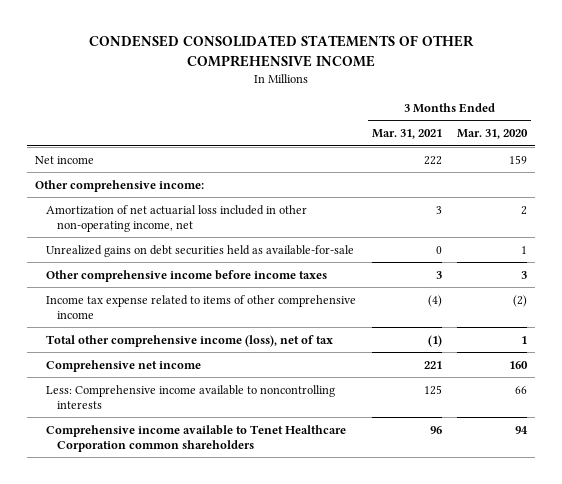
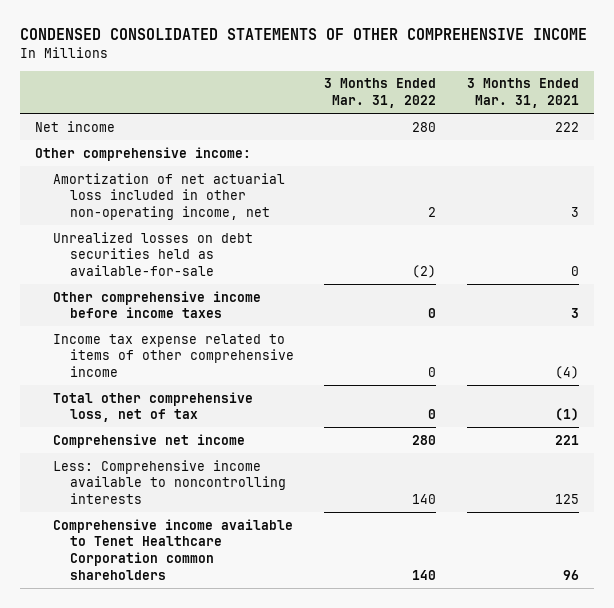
- | 3 Months Ended Mar. 31, 2021 | 3 Months Ended Mar. 31, 2020
+ | 3 Months Ended Mar. 31, 2022 | 3 Months Ended Mar. 31, 2021
- Unrealized gains on debt securities held as available-for-sale | 0 | 1
+ Unrealized losses on debt securities held as available-for-sale | (2) | 0
- Total other comprehensive income (loss), net of tax | (1) | 1
+ Total other comprehensive loss, net of tax | 0 | (1)

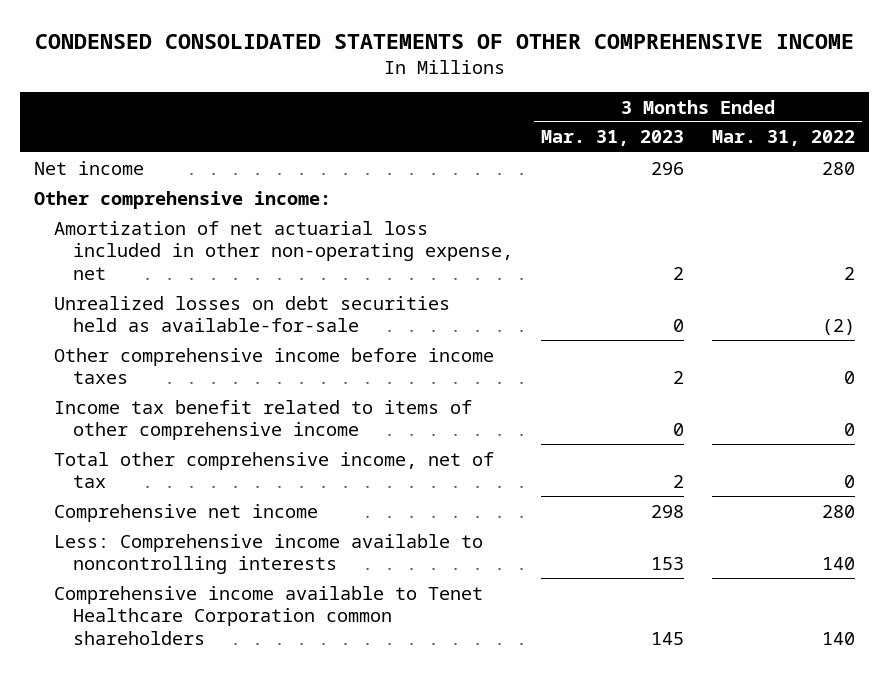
- | 3 Months Ended Mar. 31, 2022 | 3 Months Ended Mar. 31, 2021
+ | 3 Months Ended Mar. 31, 2023 | 3 Months Ended Mar. 31, 2022
- Amortization of net actuarial loss included in other non-operating income, net | 2 | 3
+ Amortization of net actuarial loss included in other non-operating expense, net | 2 | 2
- Income tax expense related to items of other comprehensive income | 0 | (4)
- Total other comprehensive loss, net of tax | 0 | (1)
+ Income tax benefit related to items of other comprehensive income | 0 | 0
+ Total other comprehensive income, net of tax | 2 | 0

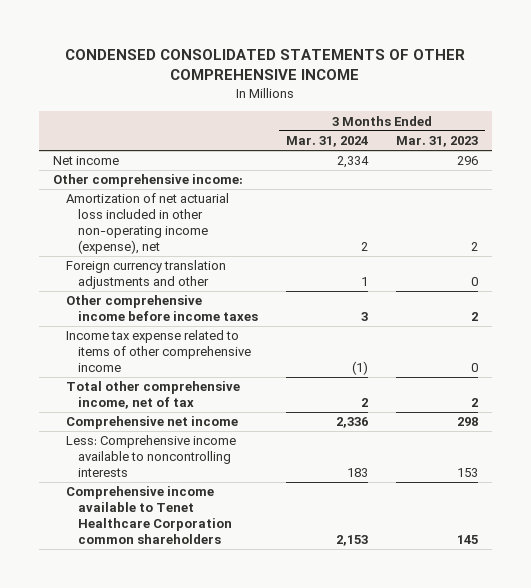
- | 3 Months Ended Mar. 31, 2023 | 3 Months Ended Mar. 31, 2022
+ | 3 Months Ended Mar. 31, 2024 | 3 Months Ended Mar. 31, 2023
- Amortization of net actuarial loss included in other non-operating expense, net | 2 | 2
- Unrealized losses on debt securities held as available-for-sale | 0 | (2)
+ Amortization of net actuarial loss included in other non-operating income (expense), net | 2 | 2
+ Foreign currency translation adjustments and other | 1 | 0
- Income tax benefit related to items of other comprehensive income | 0 | 0
+ Income tax expense related to items of other comprehensive income | (1) | 0

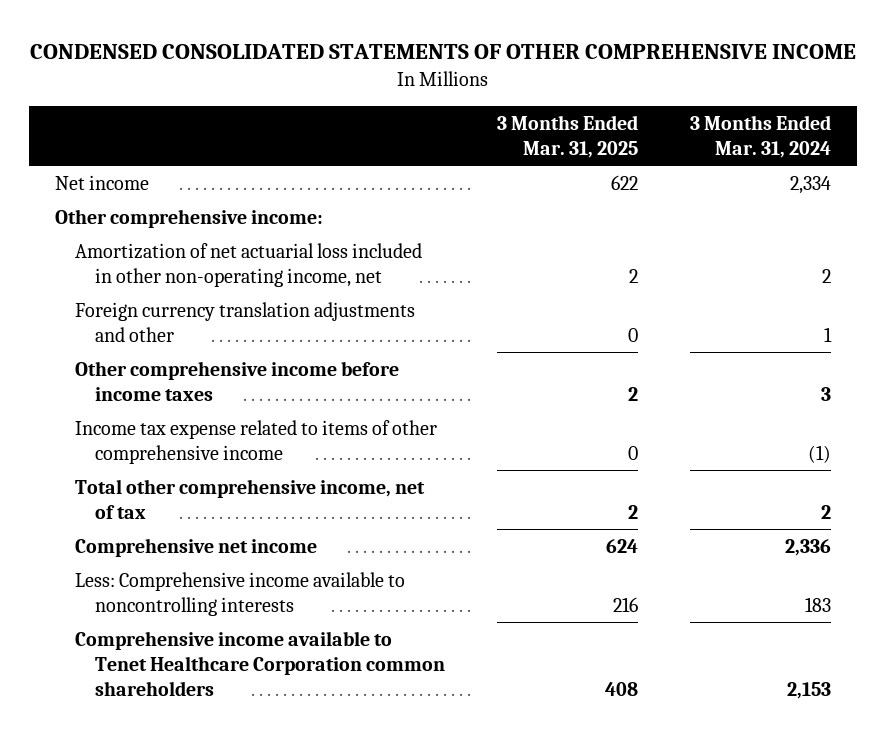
- | 3 Months Ended Mar. 31, 2024 | 3 Months Ended Mar. 31, 2023
+ | 3 Months Ended Mar. 31, 2025 | 3 Months Ended Mar. 31, 2024
- Amortization of net actuarial loss included in other non-operating income (expense), net | 2 | 2
+ Amortization of net actuarial loss included in other non-operating income, net | 2 | 2

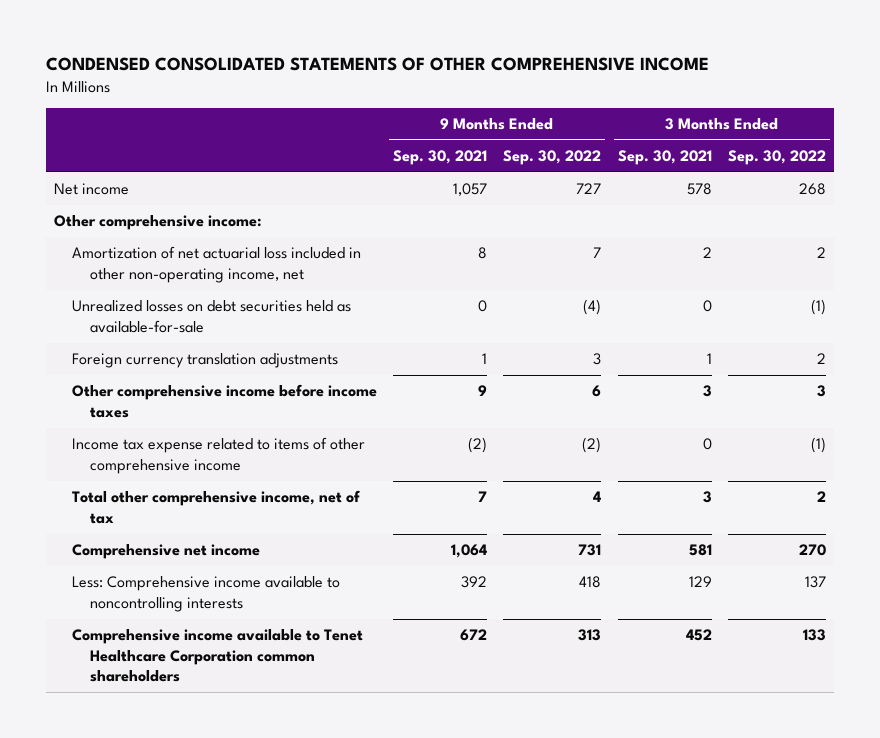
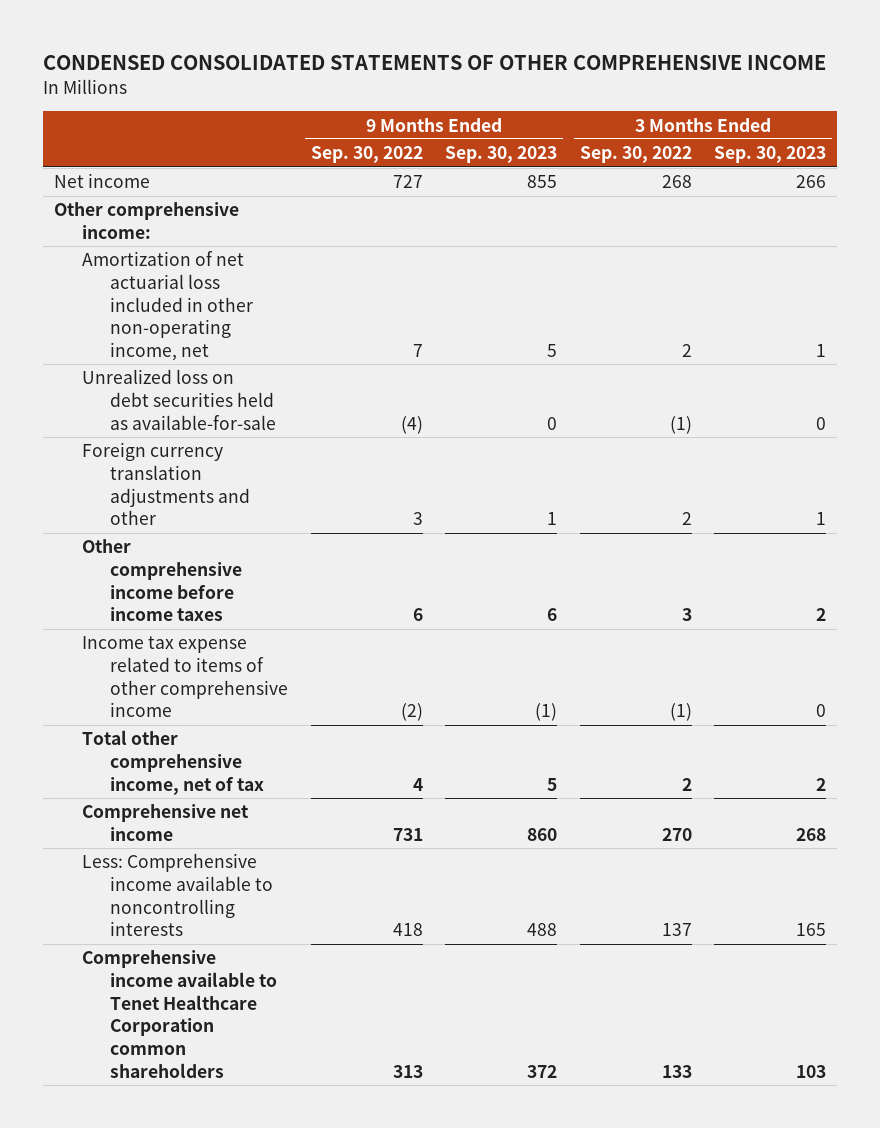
- | 9 Months Ended Sep. 30, 2021 | 9 Months Ended Sep. 30, 2022 | 3 Months Ended Sep. 30, 2021 | 3 Months Ended Sep. 30, 2022
+ | 9 Months Ended Sep. 30, 2022 | 9 Months Ended Sep. 30, 2023 | 3 Months Ended Sep. 30, 2022 | 3 Months Ended Sep. 30, 2023
- Unrealized losses on debt securities held as available-for-sale | 0 | (4) | 0 | (1)
- Foreign currency translation adjustments | 1 | 3 | 1 | 2
+ Unrealized loss on debt securities held as available-for-sale | (4) | 0 | (1) | 0
+ Foreign currency translation adjustments and other | 3 | 1 | 2 | 1

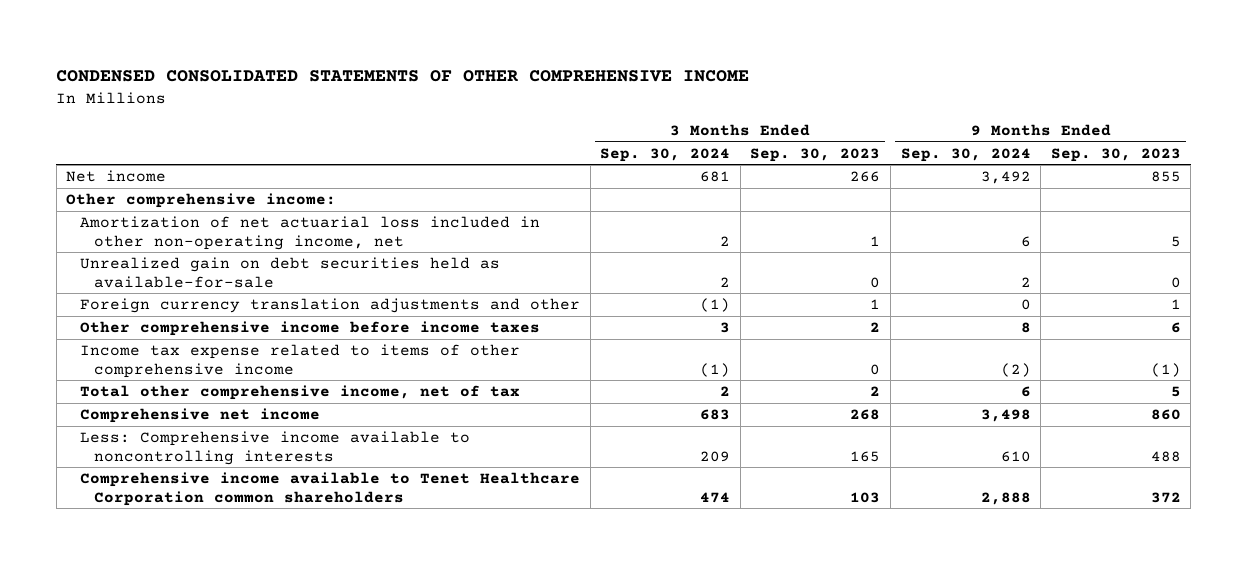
- | 9 Months Ended Sep. 30, 2022 | 9 Months Ended Sep. 30, 2023 | 3 Months Ended Sep. 30, 2022 | 3 Months Ended Sep. 30, 2023
+ | 3 Months Ended Sep. 30, 2024 | 3 Months Ended Sep. 30, 2023 | 9 Months Ended Sep. 30, 2024 | 9 Months Ended Sep. 30, 2023
- Unrealized loss on debt securities held as available-for-sale | (4) | 0 | (1) | 0
+ Unrealized gain on debt securities held as available-for-sale | 2 | 0 | 2 | 0

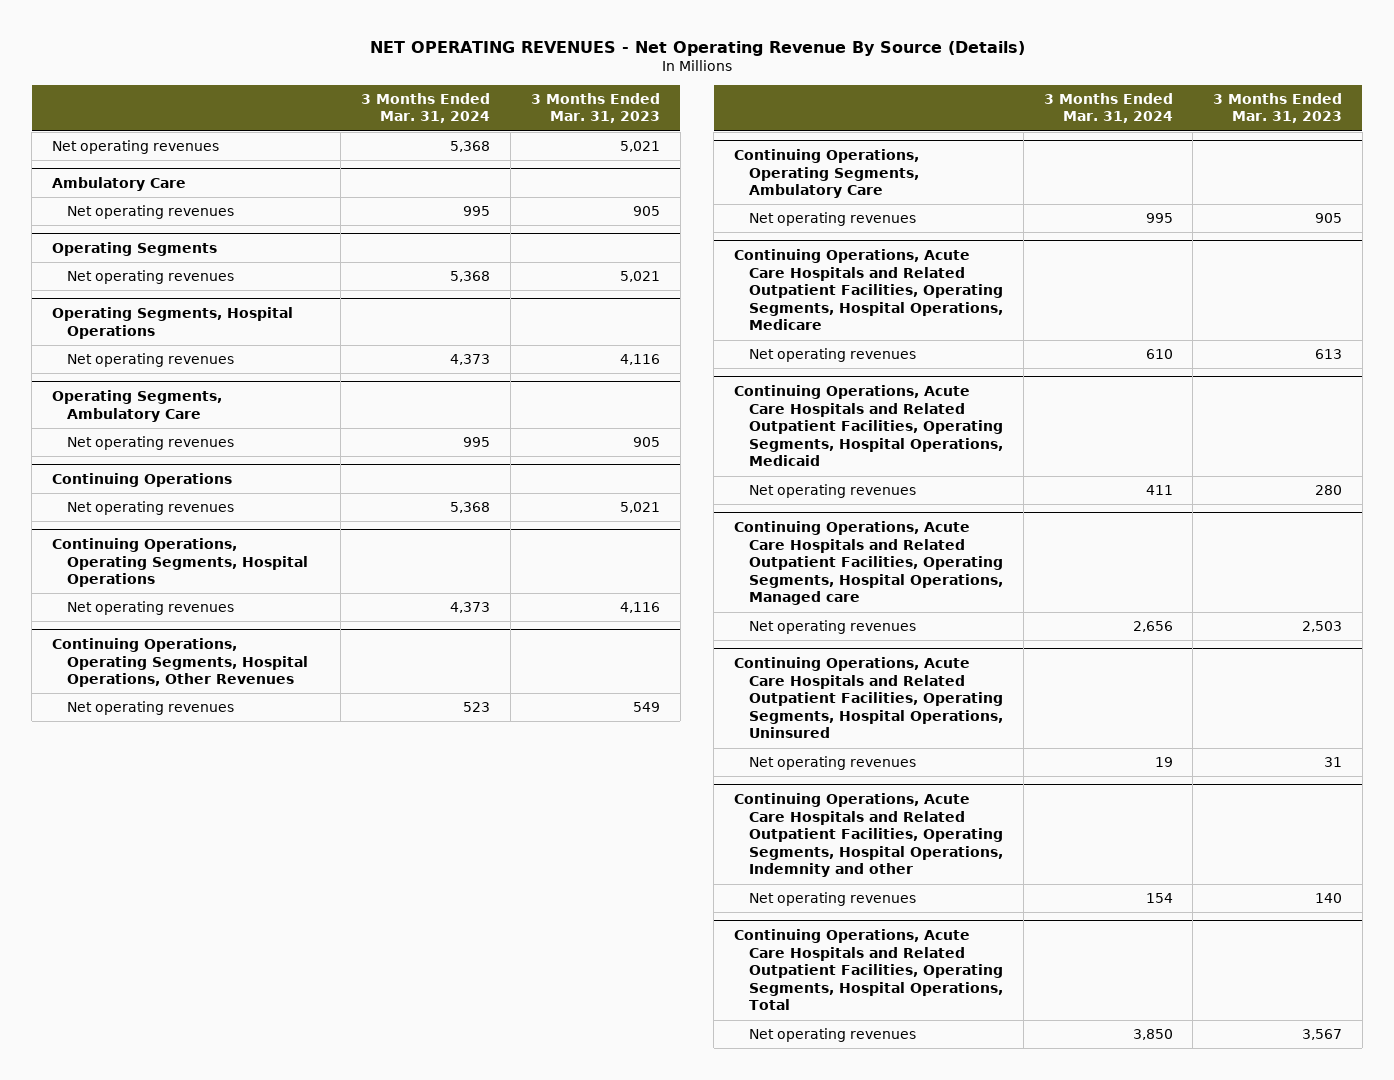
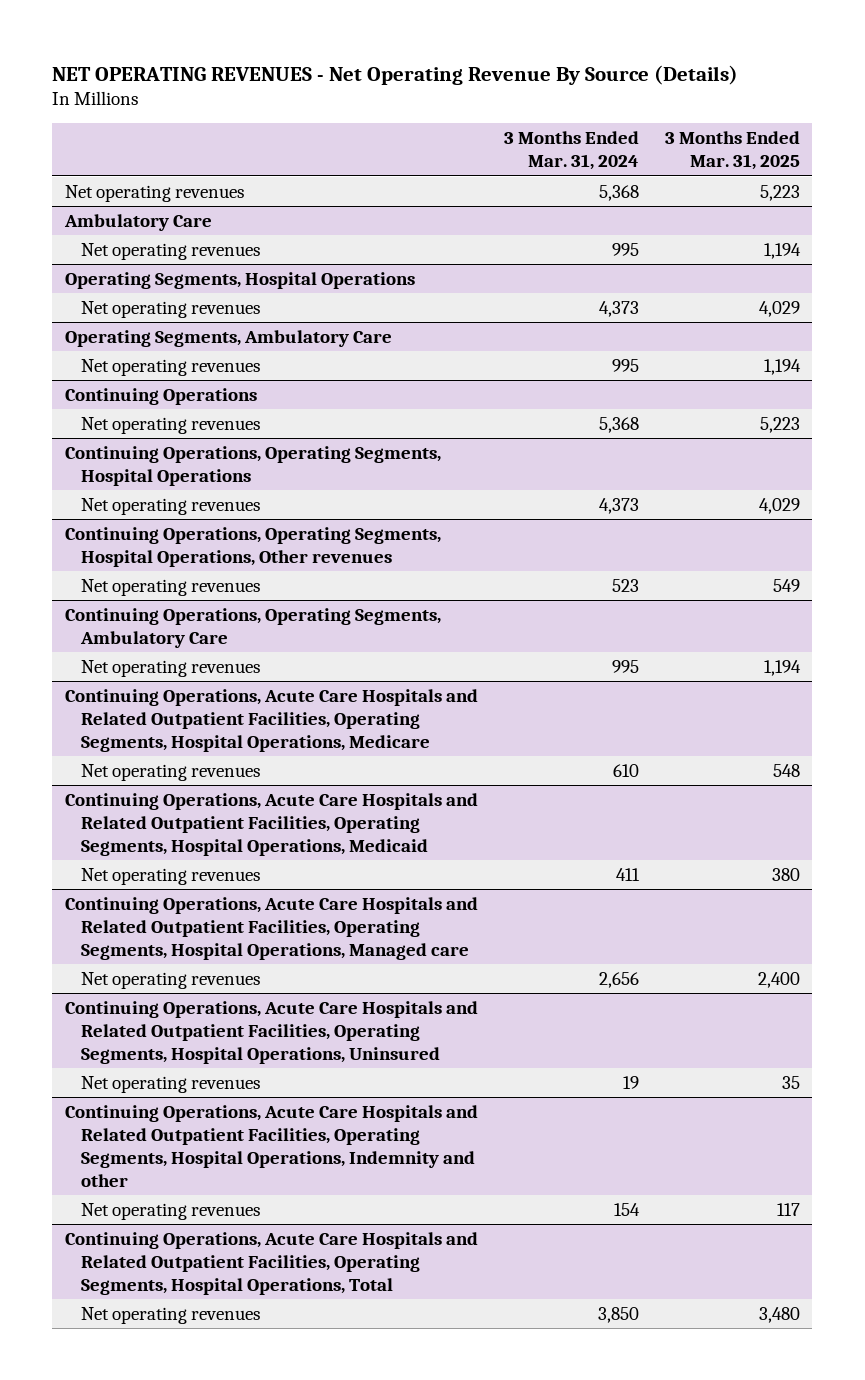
- | 3 Months Ended Mar. 31, 2024 | 3 Months Ended Mar. 31, 2023
+ | 3 Months Ended Mar. 31, 2024 | 3 Months Ended Mar. 31, 2025
- Operating Segments
- Net operating revenues | 5,368 | 5,021
- Continuing Operations, Operating Segments, Hospital Operations, Other Revenues
+ Continuing Operations, Operating Segments, Hospital Operations, Other revenues

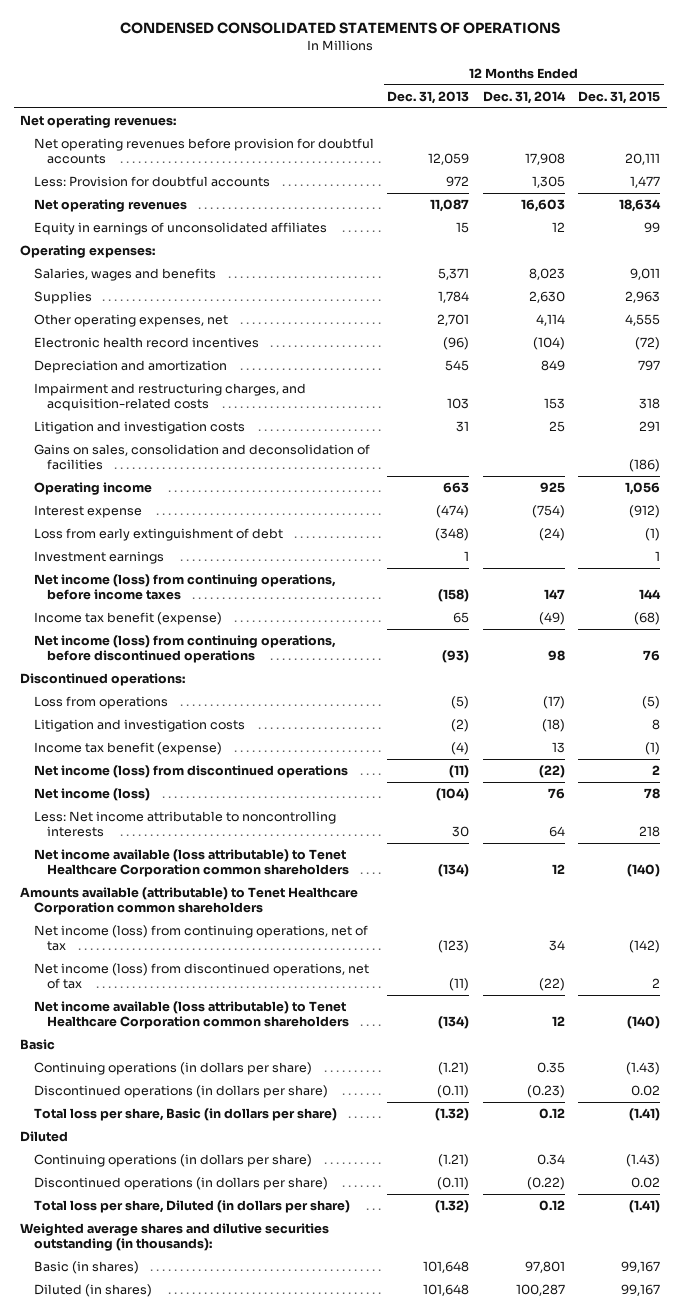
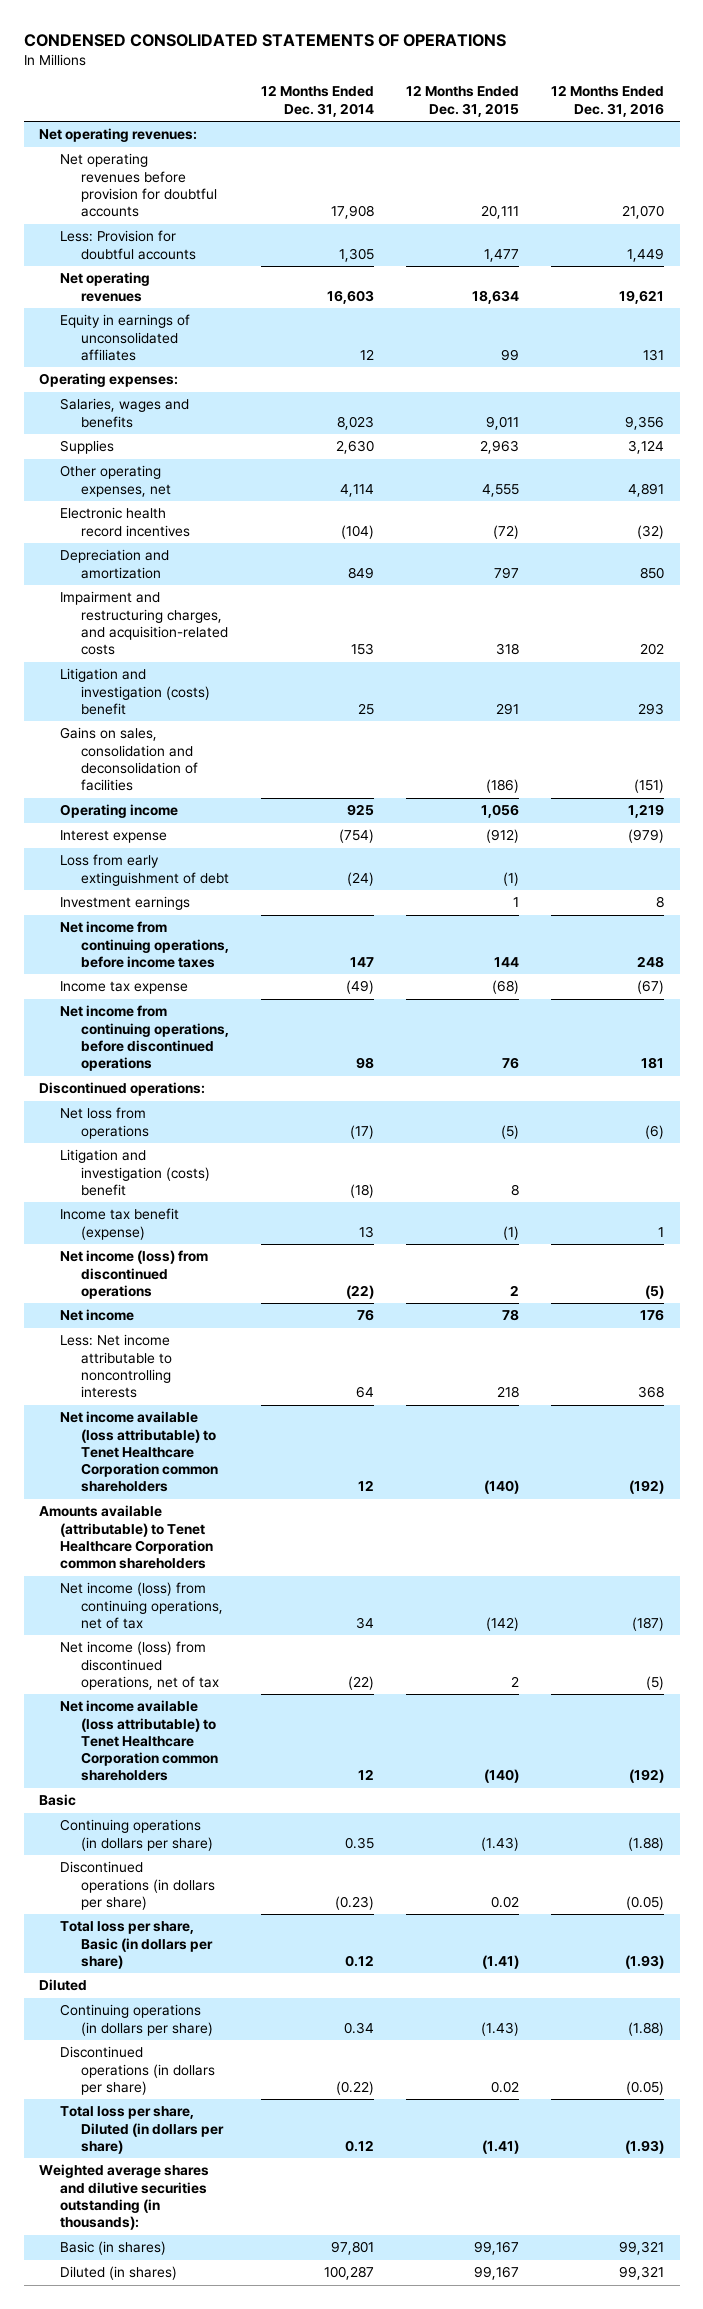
- | 12 Months Ended Dec. 31, 2013 | 12 Months Ended Dec. 31, 2014 | 12 Months Ended Dec. 31, 2015
+ | 12 Months Ended Dec. 31, 2014 | 12 Months Ended Dec. 31, 2015 | 12 Months Ended Dec. 31, 2016
- Litigation and investigation costs | 31 | 25 | 291
+ Litigation and investigation (costs) benefit | 25 | 291 | 293
- Net income (loss) from continuing operations, before income taxes | (158) | 147 | 144
- Income tax benefit (expense) | 65 | (49) | (68)
- Net income (loss) from continuing operations, before discontinued operations | (93) | 98 | 76
+ Net income from continuing operations, before income taxes | 147 | 144 | 248
+ Income tax expense | (49) | (68) | (67)
+ Net income from continuing operations, before discontinued operations | 98 | 76 | 181
- Loss from operations | (5) | (17) | (5)
- Litigation and investigation costs | (2) | (18) | 8
+ Net loss from operations | (17) | (5) | (6)
+ Litigation and investigation (costs) benefit | (18) | 8 |
- Net income (loss) | (104) | 76 | 78
+ Net income | 76 | 78 | 176

